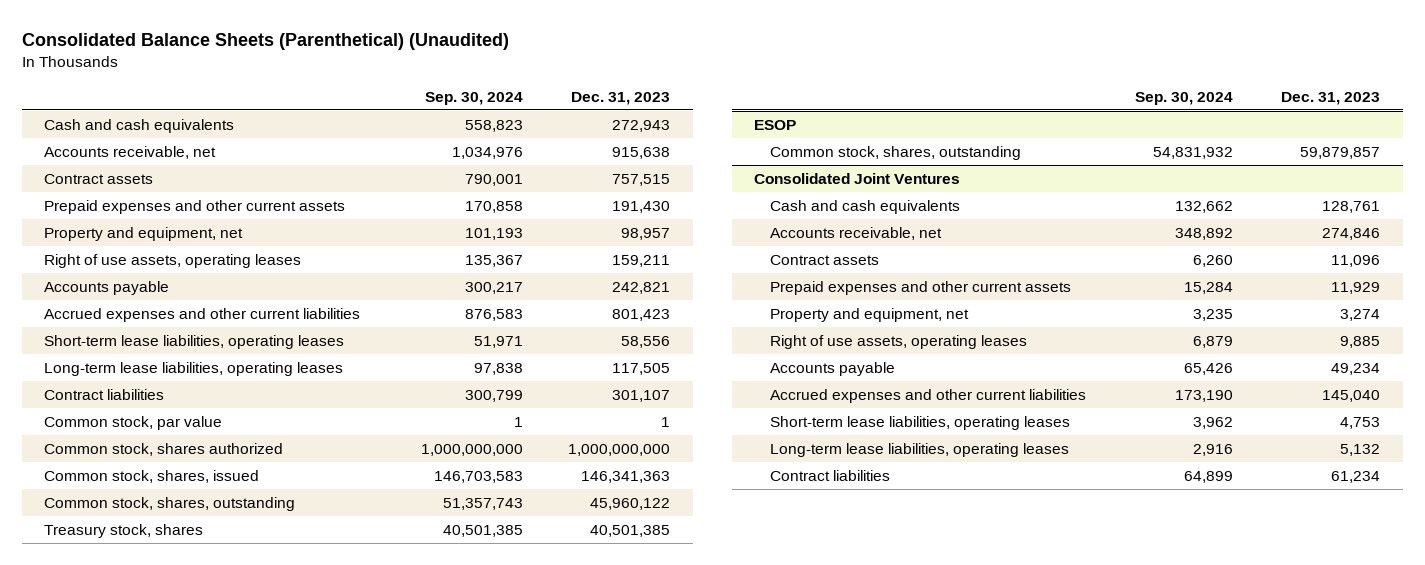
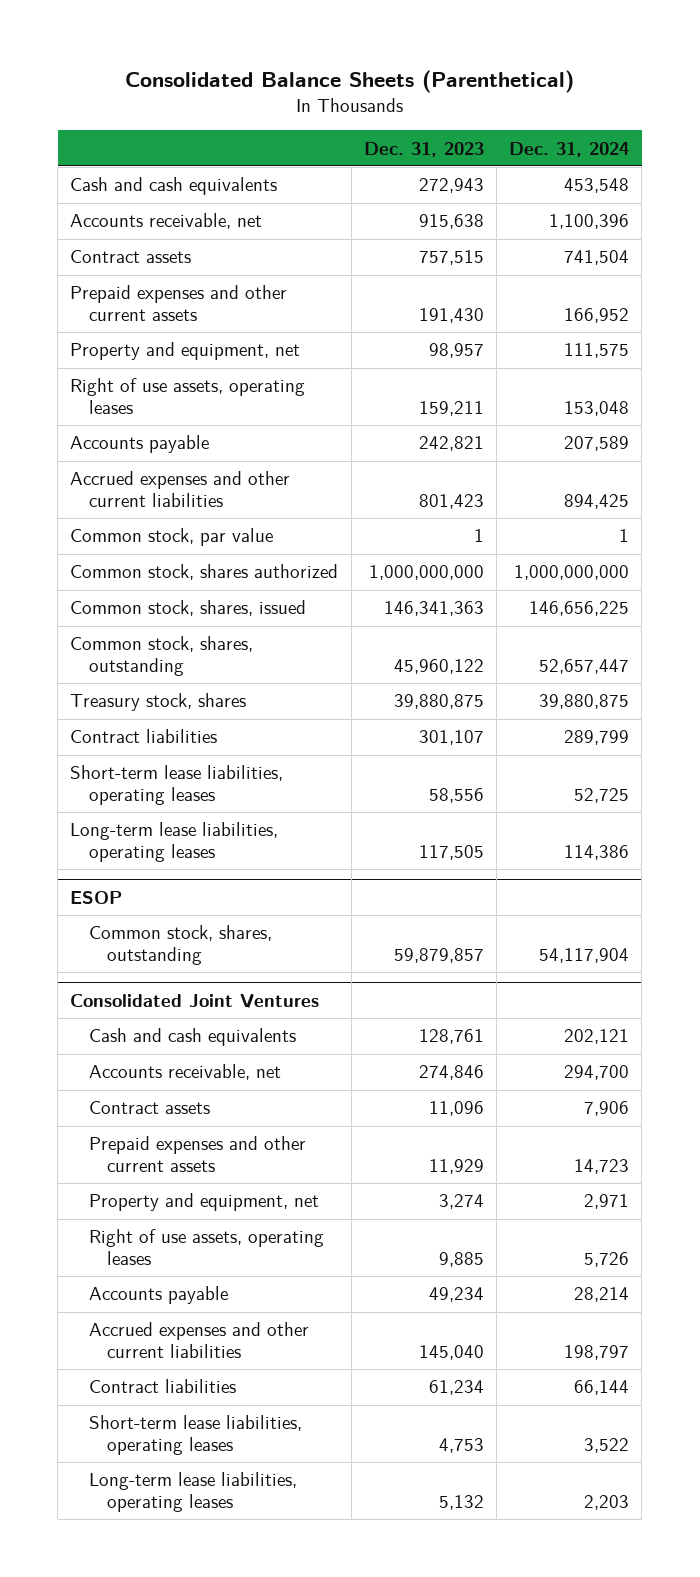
- Consolidated Balance Sheets (Parenthetical) (Unaudited)
+ Consolidated Balance Sheets (Parenthetical)
- | Sep. 30, 2024 | Dec. 31, 2023
+ | Dec. 31, 2023 | Dec. 31, 2024
- Treasury stock, shares | 40,501,385 | 40,501,385
+ Treasury stock, shares | 39,880,875 | 39,880,875
moved down: Contract liabilities | 301,107 | 289,799
moved down: Short-term lease liabilities, operating leases | 58,556 | 52,725
moved down: Long-term lease liabilities, operating leases | 117,505 | 114,386
@ Consolidated Joint Ventures
moved up: Contract liabilities | 61,234 | 66,144

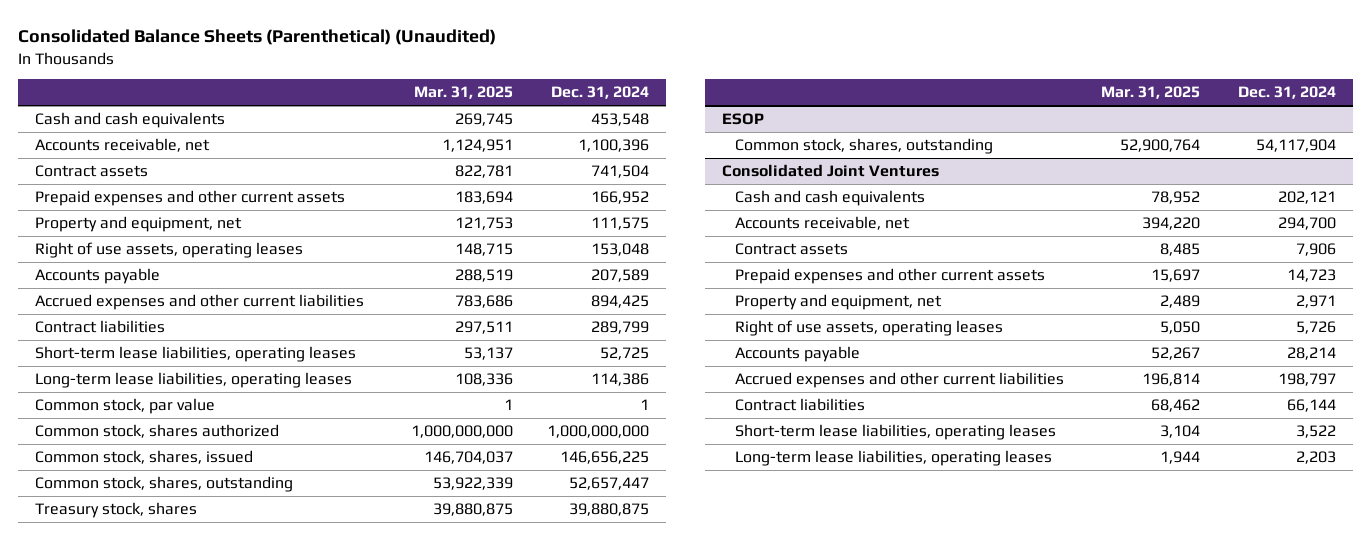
- Consolidated Balance Sheets (Parenthetical)
+ Consolidated Balance Sheets (Parenthetical) (Unaudited)
- | Dec. 31, 2023 | Dec. 31, 2024
+ | Mar. 31, 2025 | Dec. 31, 2024
moved up: Contract liabilities | 297,511 | 289,799
moved up: Short-term lease liabilities, operating leases | 53,137 | 52,725
moved up: Long-term lease liabilities, operating leases | 108,336 | 114,386

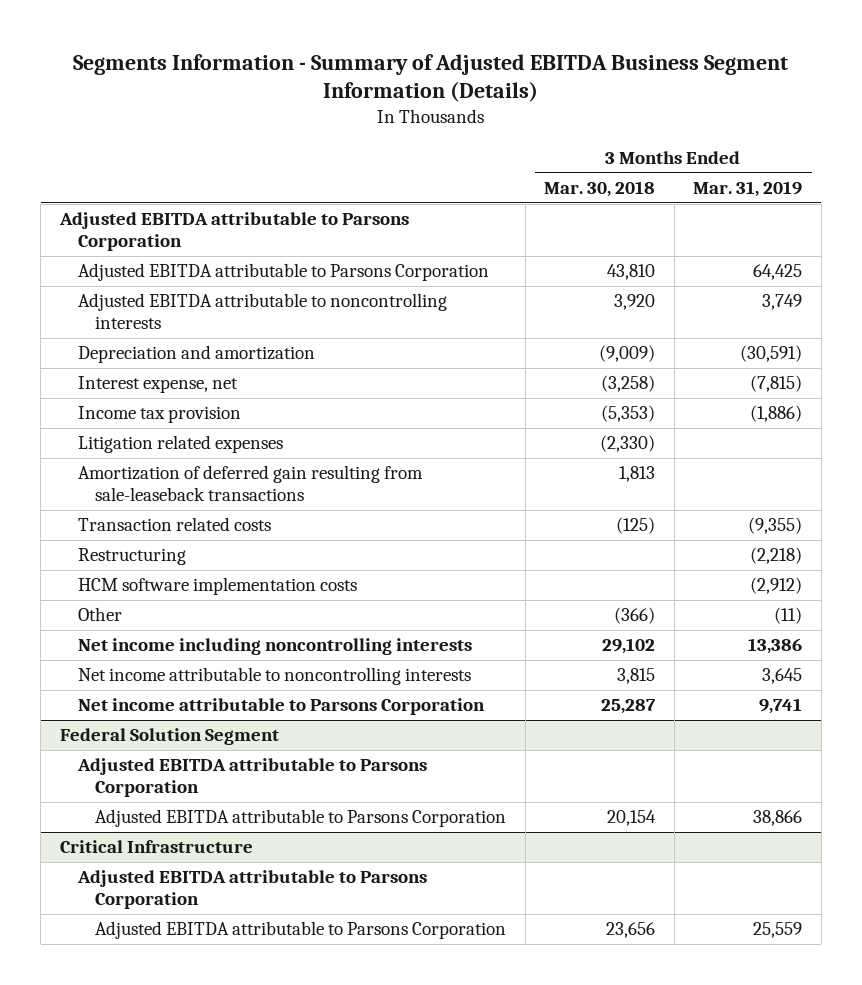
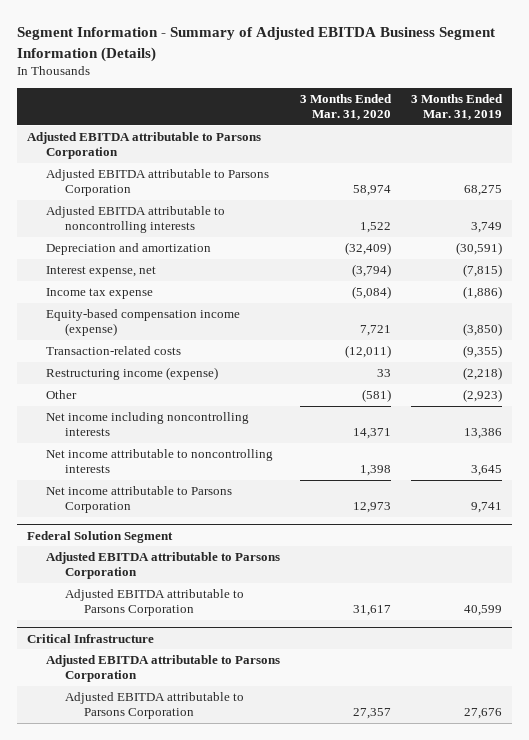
- Segments Information - Summary of Adjusted EBITDA Business Segment Information (Details)
+ Segment Information - Summary of Adjusted EBITDA Business Segment Information (Details)
- | 3 Months Ended Mar. 30, 2018 | 3 Months Ended Mar. 31, 2019
+ | 3 Months Ended Mar. 31, 2020 | 3 Months Ended Mar. 31, 2019
- Adjusted EBITDA attributable to Parsons Corporation | 43,810 | 64,425
+ Adjusted EBITDA attributable to Parsons Corporation | 58,974 | 68,275
- Income tax provision | (5,353) | (1,886)
- Litigation related expenses | (2,330) |
- Amortization of deferred gain resulting from sale-leaseback transactions | 1,813 |
- Transaction related costs | (125) | (9,355)
- Restructuring | | (2,218)
- HCM software implementation costs | | (2,912)
- Other | (366) | (11)
+ Income tax expense | (5,084) | (1,886)
+ Equity-based compensation income (expense) | 7,721 | (3,850)
+ Transaction-related costs | (12,011) | (9,355)
+ Restructuring income (expense) | 33 | (2,218)
+ Other | (581) | (2,923)
@ Federal Solution Segment
- Adjusted EBITDA attributable to Parsons Corporation | 20,154 | 38,866
+ Adjusted EBITDA attributable to Parsons Corporation | 31,617 | 40,599
@ Critical Infrastructure
- Adjusted EBITDA attributable to Parsons Corporation | 23,656 | 25,559
+ Adjusted EBITDA attributable to Parsons Corporation | 27,357 | 27,676

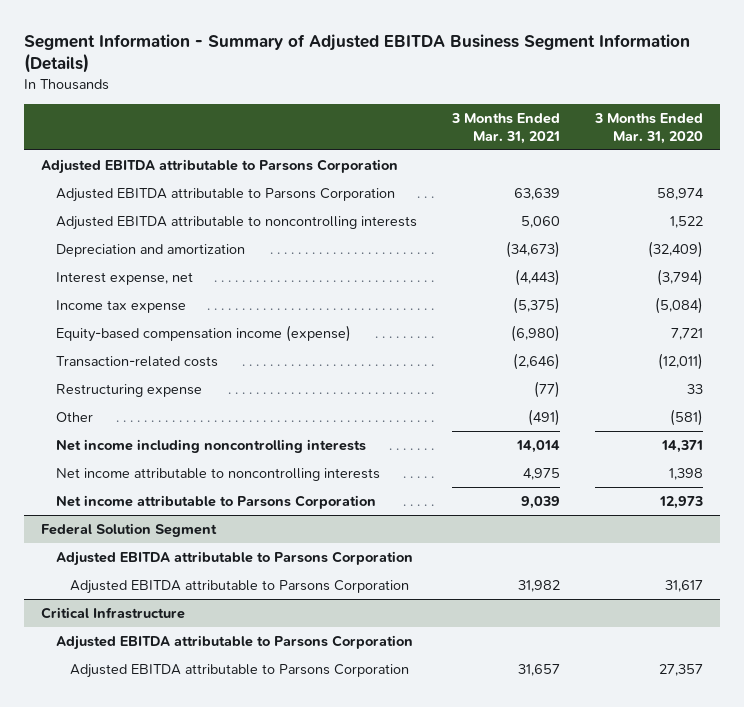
- | 3 Months Ended Mar. 31, 2020 | 3 Months Ended Mar. 31, 2019
+ | 3 Months Ended Mar. 31, 2021 | 3 Months Ended Mar. 31, 2020
- Restructuring income (expense) | 33 | (2,218)
+ Restructuring expense | (77) | 33

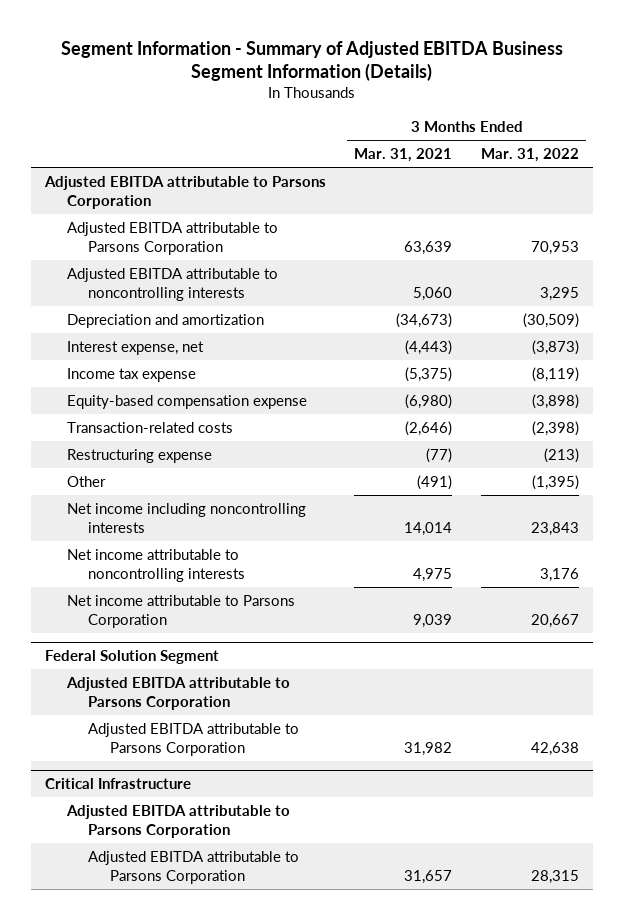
- | 3 Months Ended Mar. 31, 2021 | 3 Months Ended Mar. 31, 2020
+ | 3 Months Ended Mar. 31, 2021 | 3 Months Ended Mar. 31, 2022
- Equity-based compensation income (expense) | (6,980) | 7,721
+ Equity-based compensation expense | (6,980) | (3,898)

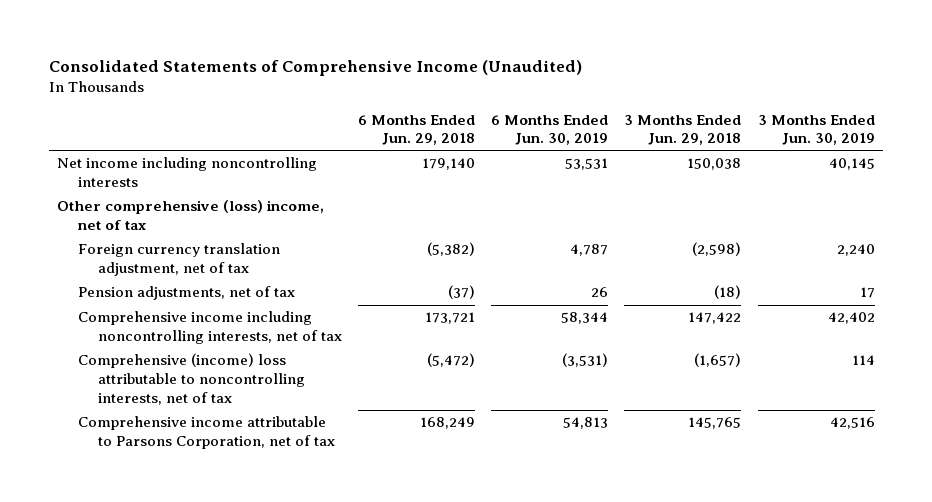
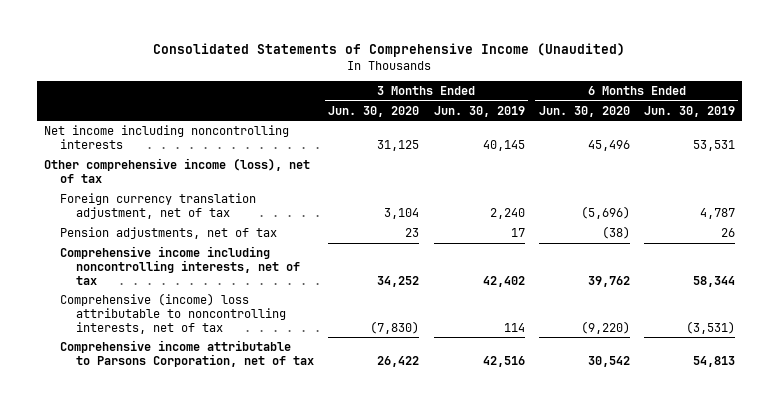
- | 6 Months Ended Jun. 29, 2018 | 6 Months Ended Jun. 30, 2019 | 3 Months Ended Jun. 29, 2018 | 3 Months Ended Jun. 30, 2019
+ | 3 Months Ended Jun. 30, 2020 | 3 Months Ended Jun. 30, 2019 | 6 Months Ended Jun. 30, 2020 | 6 Months Ended Jun. 30, 2019
- Other comprehensive (loss) income, net of tax
+ Other comprehensive income (loss), net of tax

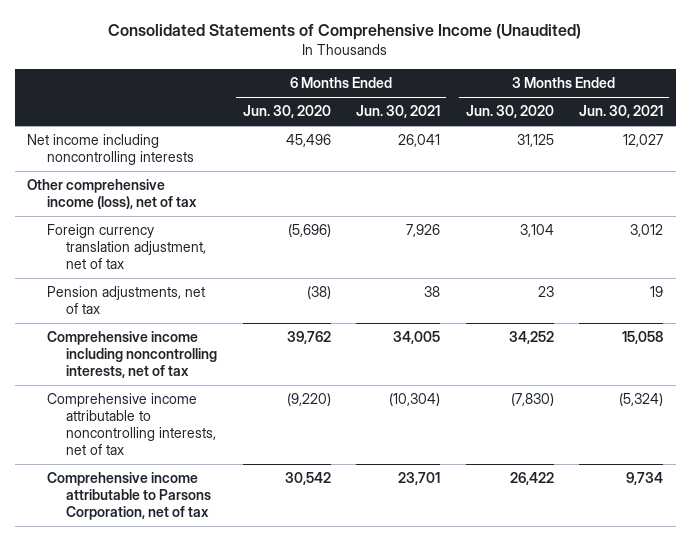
- | 3 Months Ended Jun. 30, 2020 | 3 Months Ended Jun. 30, 2019 | 6 Months Ended Jun. 30, 2020 | 6 Months Ended Jun. 30, 2019
+ | 6 Months Ended Jun. 30, 2020 | 6 Months Ended Jun. 30, 2021 | 3 Months Ended Jun. 30, 2020 | 3 Months Ended Jun. 30, 2021
- Comprehensive (income) loss attributable to noncontrolling interests, net of tax | (7,830) | 114 | (9,220) | (3,531)
+ Comprehensive income attributable to noncontrolling interests, net of tax | (9,220) | (10,304) | (7,830) | (5,324)

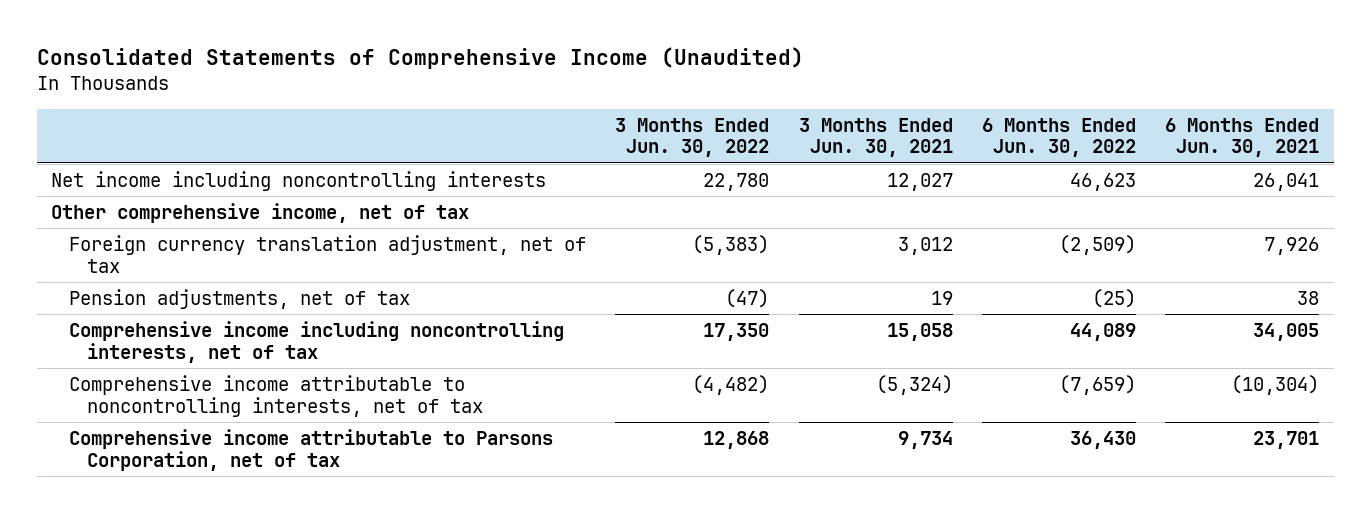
- | 6 Months Ended Jun. 30, 2020 | 6 Months Ended Jun. 30, 2021 | 3 Months Ended Jun. 30, 2020 | 3 Months Ended Jun. 30, 2021
+ | 3 Months Ended Jun. 30, 2022 | 3 Months Ended Jun. 30, 2021 | 6 Months Ended Jun. 30, 2022 | 6 Months Ended Jun. 30, 2021
- Other comprehensive income (loss), net of tax
+ Other comprehensive income, net of tax

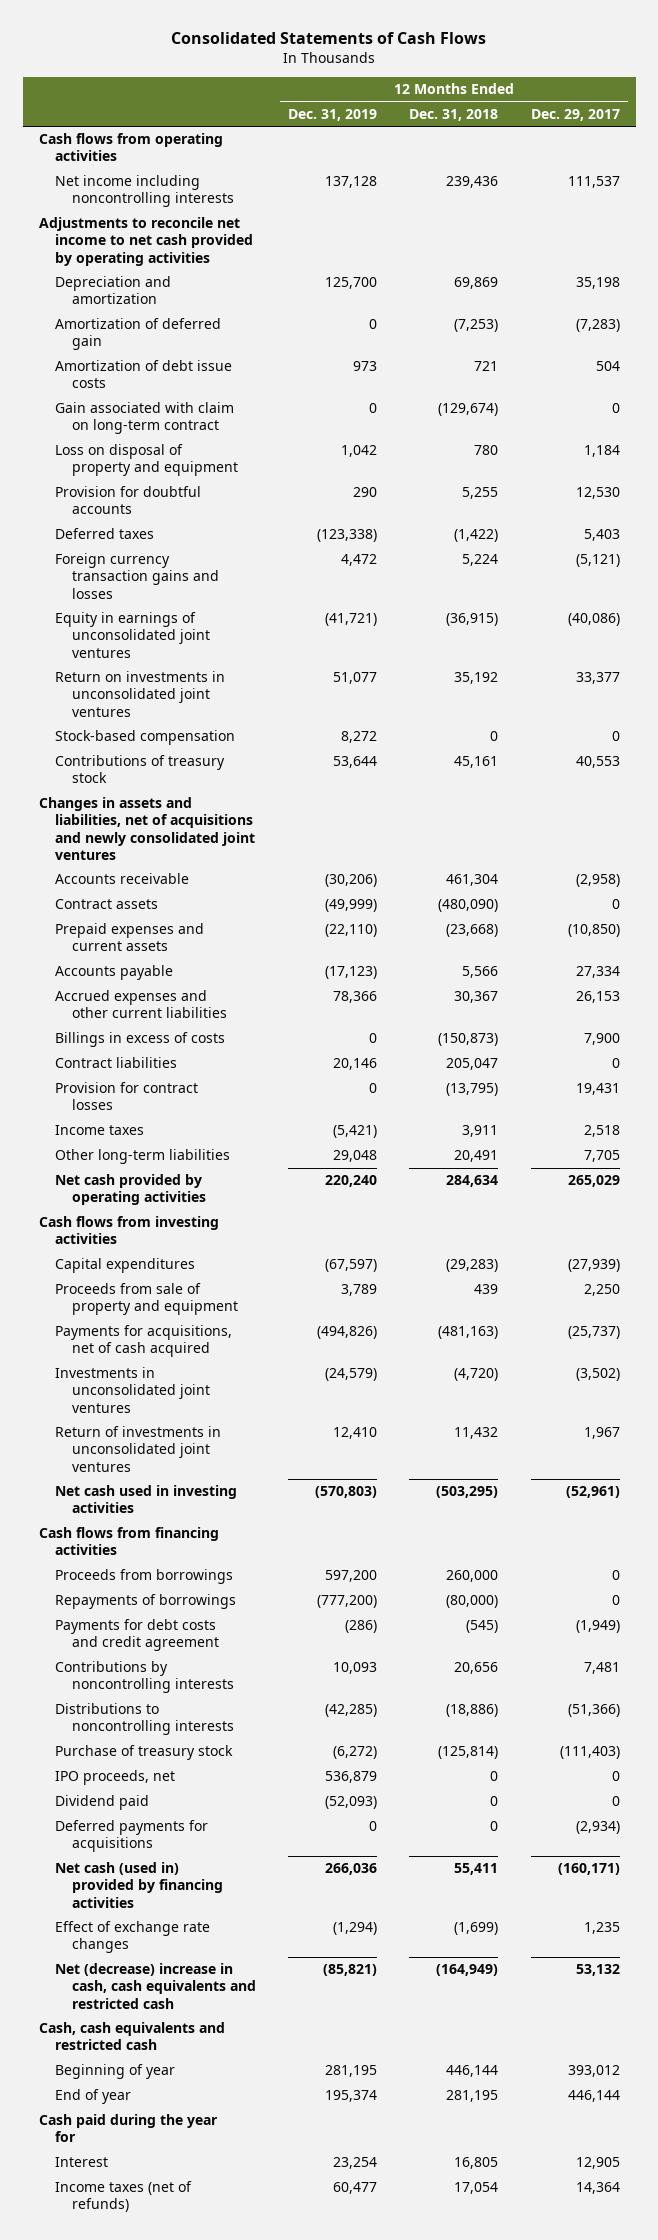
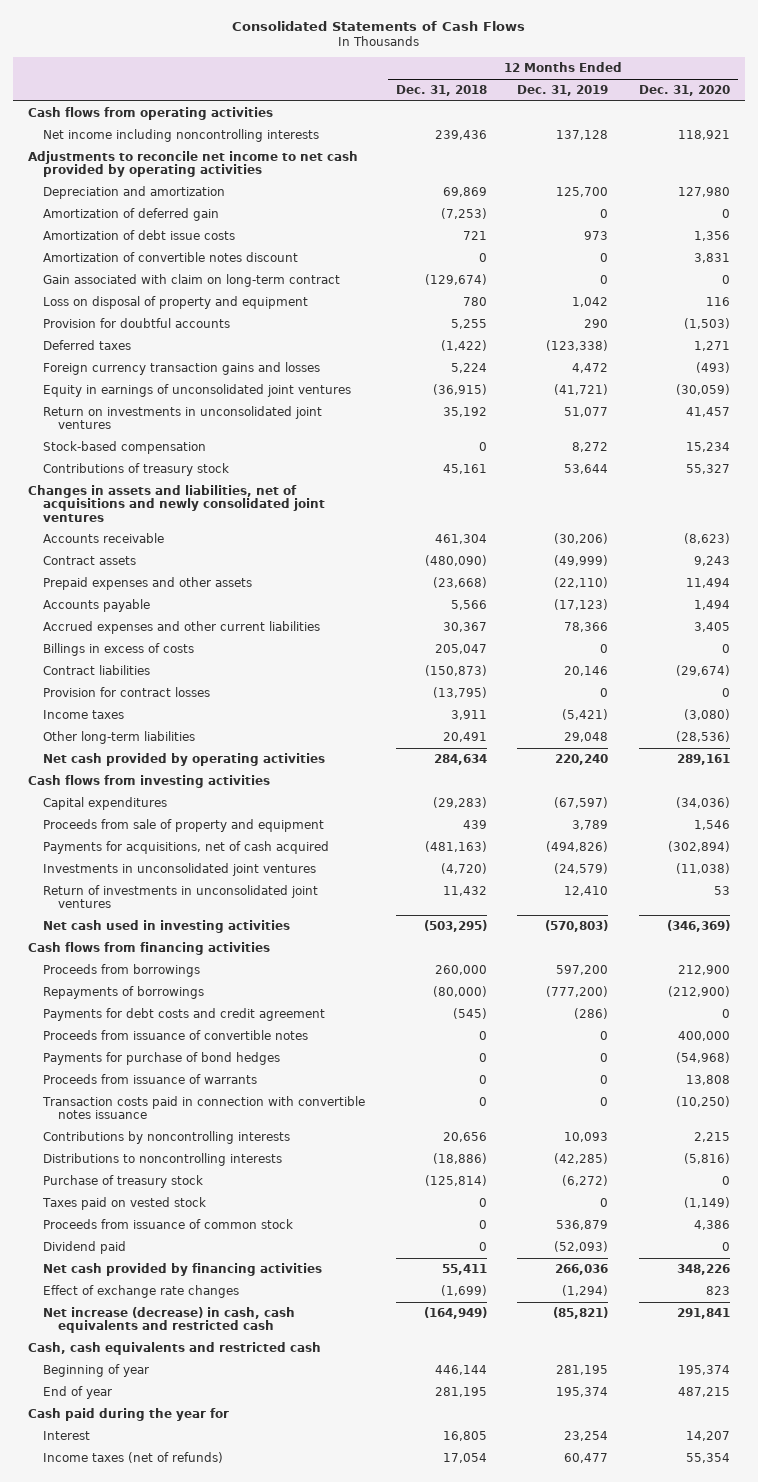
- | 12 Months Ended Dec. 31, 2019 | 12 Months Ended Dec. 31, 2018 | 12 Months Ended Dec. 29, 2017
+ | 12 Months Ended Dec. 31, 2018 | 12 Months Ended Dec. 31, 2019 | 12 Months Ended Dec. 31, 2020
+ Amortization of convertible notes discount | 0 | 0 | 3,831
- Prepaid expenses and current assets | (22,110) | (23,668) | (10,850)
+ Prepaid expenses and other assets | (23,668) | (22,110) | 11,494
- Billings in excess of costs | 0 | (150,873) | 7,900
- Contract liabilities | 20,146 | 205,047 | 0
+ Billings in excess of costs | 205,047 | 0 | 0
+ Contract liabilities | (150,873) | 20,146 | (29,674)
+ Proceeds from issuance of convertible notes | 0 | 0 | 400,000
+ Payments for purchase of bond hedges | 0 | 0 | (54,968)
+ Proceeds from issuance of warrants | 0 | 0 | 13,808
+ Transaction costs paid in connection with convertible notes issuance | 0 | 0 | (10,250)
- IPO proceeds, net | 536,879 | 0 | 0
+ Taxes paid on vested stock | 0 | 0 | (1,149)
+ Proceeds from issuance of common stock | 0 | 536,879 | 4,386
- Deferred payments for acquisitions | 0 | 0 | (2,934)
- Net cash (used in) provided by financing activities | 266,036 | 55,411 | (160,171)
+ Net cash provided by financing activities | 55,411 | 266,036 | 348,226
- Net (decrease) increase in cash, cash equivalents and restricted cash | (85,821) | (164,949) | 53,132
+ Net increase (decrease) in cash, cash equivalents and restricted cash | (164,949) | (85,821) | 291,841

